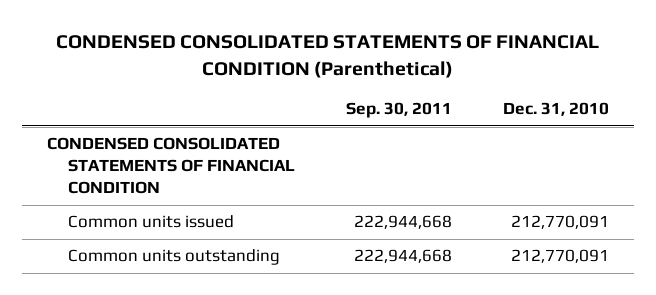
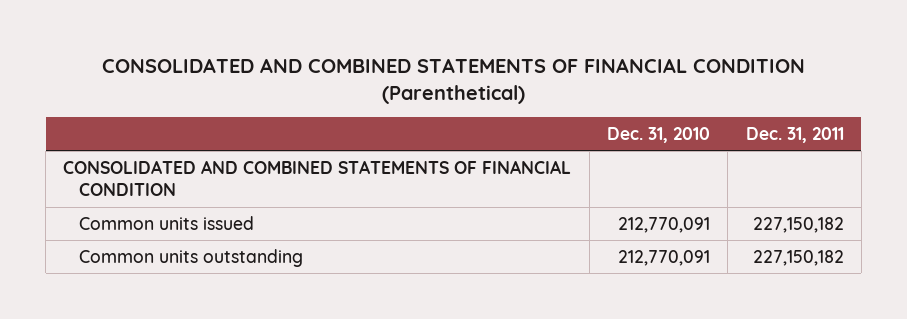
- CONDENSED CONSOLIDATED STATEMENTS OF FINANCIAL CONDITION (Parenthetical)
+ CONSOLIDATED AND COMBINED STATEMENTS OF FINANCIAL CONDITION (Parenthetical)
- | Sep. 30, 2011 | Dec. 31, 2010
+ | Dec. 31, 2010 | Dec. 31, 2011
- CONDENSED CONSOLIDATED STATEMENTS OF FINANCIAL CONDITION
+ CONSOLIDATED AND COMBINED STATEMENTS OF FINANCIAL CONDITION

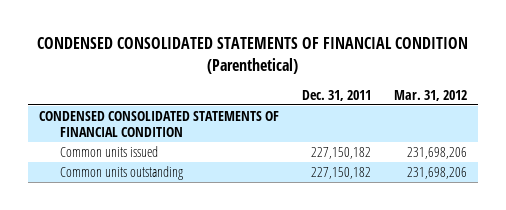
- CONSOLIDATED AND COMBINED STATEMENTS OF FINANCIAL CONDITION (Parenthetical)
+ CONDENSED CONSOLIDATED STATEMENTS OF FINANCIAL CONDITION (Parenthetical)
- | Dec. 31, 2010 | Dec. 31, 2011
+ | Dec. 31, 2011 | Mar. 31, 2012
- CONSOLIDATED AND COMBINED STATEMENTS OF FINANCIAL CONDITION
+ CONDENSED CONSOLIDATED STATEMENTS OF FINANCIAL CONDITION

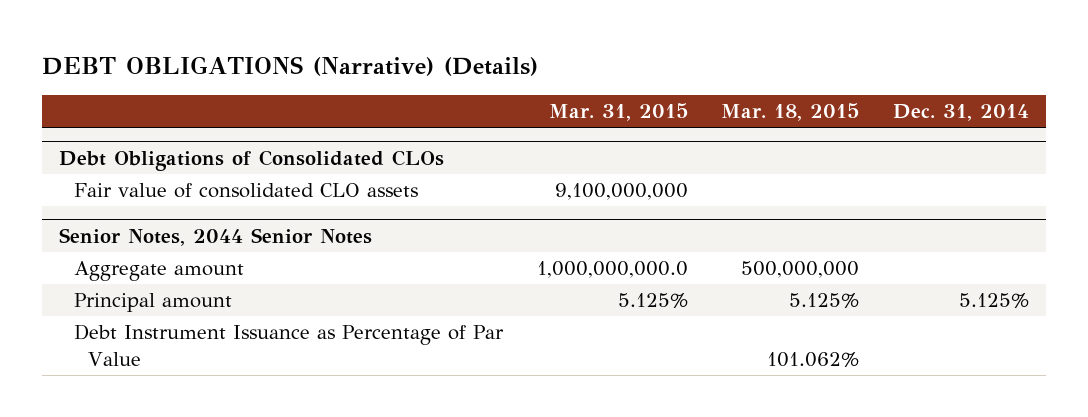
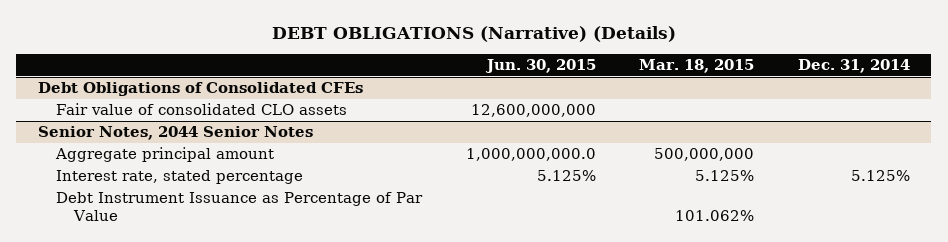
- | Mar. 31, 2015 | Mar. 18, 2015 | Dec. 31, 2014
+ | Jun. 30, 2015 | Mar. 18, 2015 | Dec. 31, 2014
- Debt Obligations of Consolidated CLOs
+ Debt Obligations of Consolidated CFEs
@ Senior Notes, 2044 Senior Notes
- Aggregate amount | 1,000,000,000.0 | 500,000,000 |
- Principal amount | 5.125% | 5.125% | 5.125%
+ Aggregate principal amount | 1,000,000,000.0 | 500,000,000 |
+ Interest rate, stated percentage | 5.125% | 5.125% | 5.125%

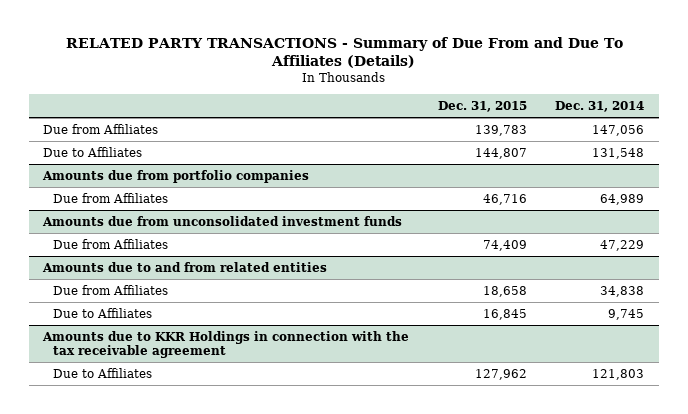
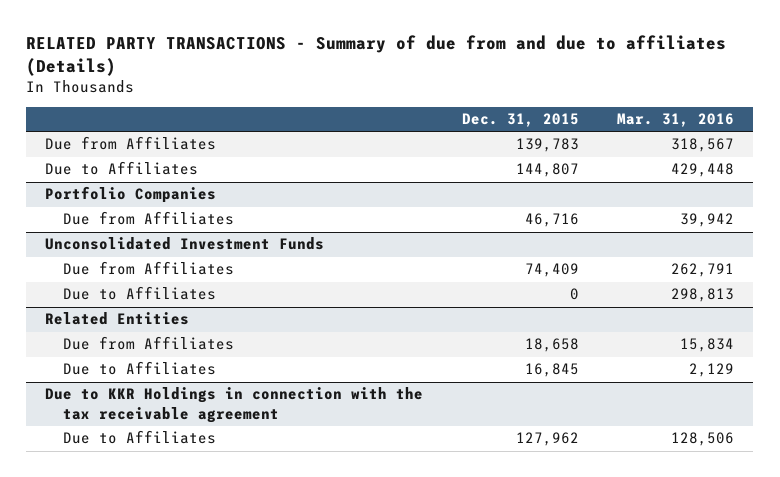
- RELATED PARTY TRANSACTIONS - Summary of Due From and Due To Affiliates (Details)
+ RELATED PARTY TRANSACTIONS - Summary of due from and due to affiliates (Details)
- | Dec. 31, 2015 | Dec. 31, 2014
+ | Dec. 31, 2015 | Mar. 31, 2016
- Amounts due from portfolio companies
+ Portfolio Companies
- Amounts due from unconsolidated investment funds
+ Unconsolidated Investment Funds
- Amounts due to and from related entities
+ Due to Affiliates | 0 | 298,813
+ Related Entities
- Amounts due to KKR Holdings in connection with the tax receivable agreement
+ Due to KKR Holdings in connection with the tax receivable agreement

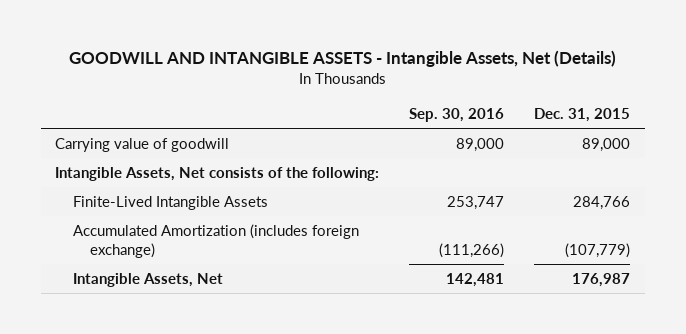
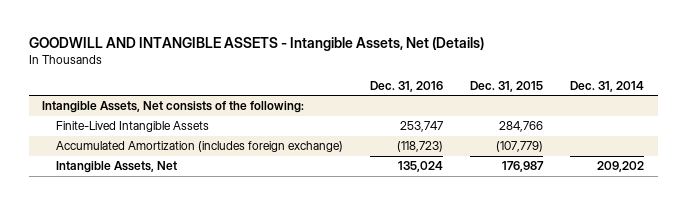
- | Sep. 30, 2016 | Dec. 31, 2015
+ | Dec. 31, 2016 | Dec. 31, 2015 | Dec. 31, 2014
- Carrying value of goodwill | 89,000 | 89,000

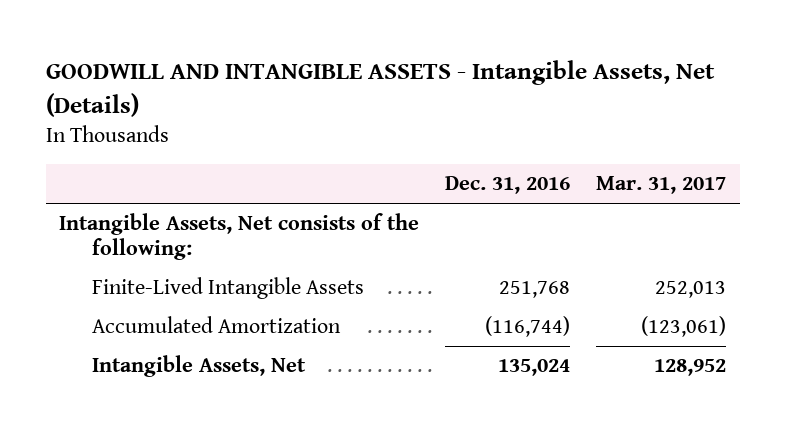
- | Dec. 31, 2016 | Dec. 31, 2015 | Dec. 31, 2014
+ | Dec. 31, 2016 | Mar. 31, 2017
- Finite-Lived Intangible Assets | 253,747 | 284,766 |
- Accumulated Amortization (includes foreign exchange) | (118,723) | (107,779) |
+ Finite-Lived Intangible Assets | 251,768 | 252,013
+ Accumulated Amortization | (116,744) | (123,061)

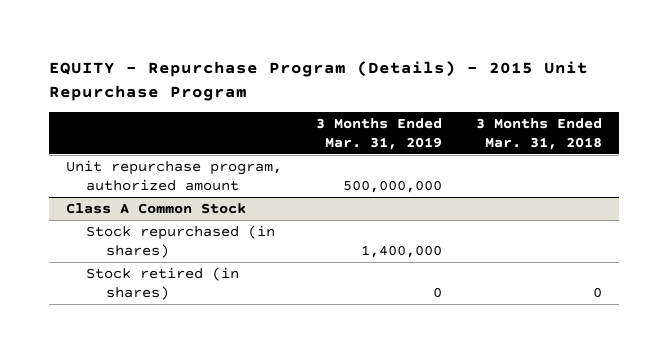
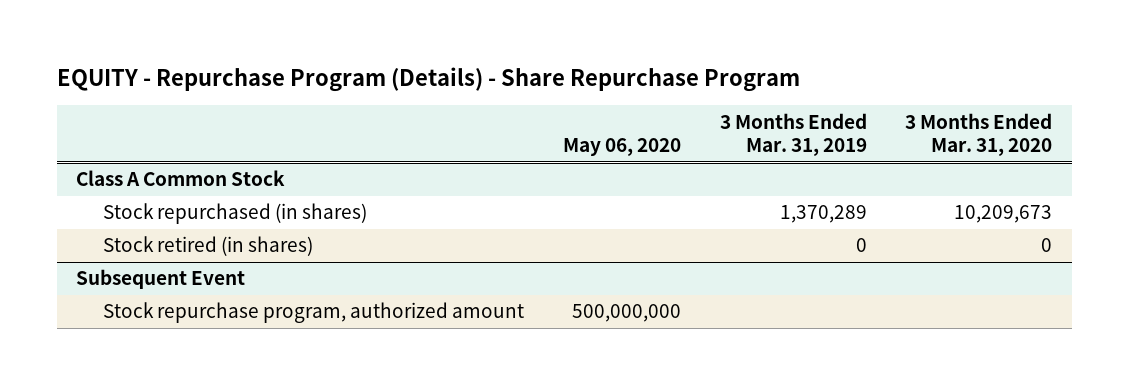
- EQUITY - Repurchase Program (Details) - 2015 Unit Repurchase Program
+ EQUITY - Repurchase Program (Details) - Share Repurchase Program
- | 3 Months Ended Mar. 31, 2019 | 3 Months Ended Mar. 31, 2018
+ | May 06, 2020 | 3 Months Ended Mar. 31, 2019 | 3 Months Ended Mar. 31, 2020
- Unit repurchase program, authorized amount | 500,000,000 |
@ Class A Common Stock
- Stock repurchased (in shares) | 1,400,000 |
+ Stock repurchased (in shares) | | 1,370,289 | 10,209,673
+ Subsequent Event
+ Stock repurchase program, authorized amount | 500,000,000 | |

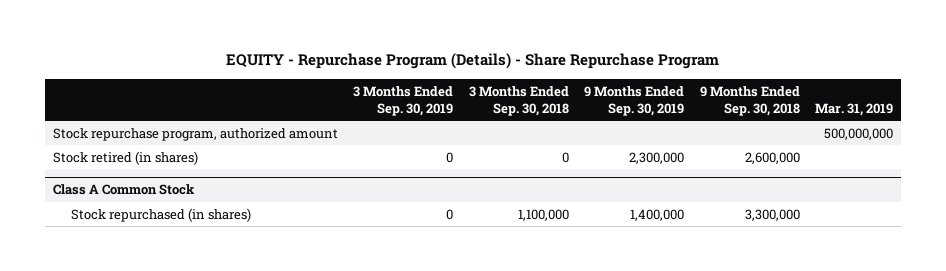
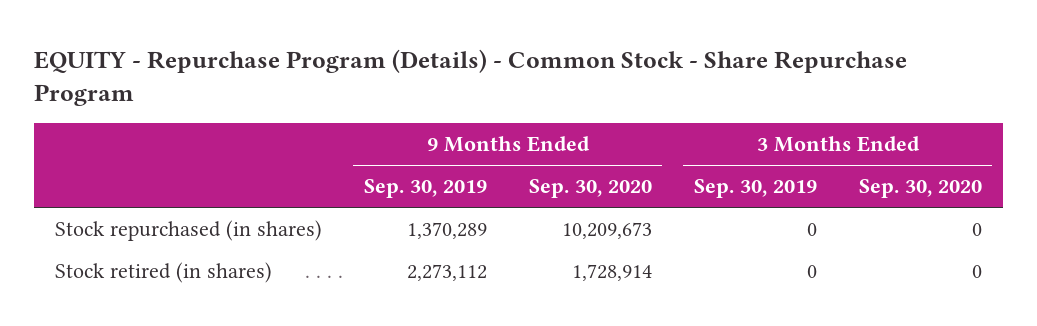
- EQUITY - Repurchase Program (Details) - Share Repurchase Program
+ EQUITY - Repurchase Program (Details) - Common Stock - Share Repurchase Program
- | 3 Months Ended Sep. 30, 2019 | 3 Months Ended Sep. 30, 2018 | 9 Months Ended Sep. 30, 2019 | 9 Months Ended Sep. 30, 2018 | Mar. 31, 2019
+ | 9 Months Ended Sep. 30, 2019 | 9 Months Ended Sep. 30, 2020 | 3 Months Ended Sep. 30, 2019 | 3 Months Ended Sep. 30, 2020
- Stock repurchase program, authorized amount | | | | | 500,000,000
- Stock retired (in shares) | 0 | 0 | 2,300,000 | 2,600,000 |
- Class A Common Stock
- Stock repurchased (in shares) | 0 | 1,100,000 | 1,400,000 | 3,300,000 |
+ Stock repurchased (in shares) | 1,370,289 | 10,209,673 | 0 | 0
+ Stock retired (in shares) | 2,273,112 | 1,728,914 | 0 | 0

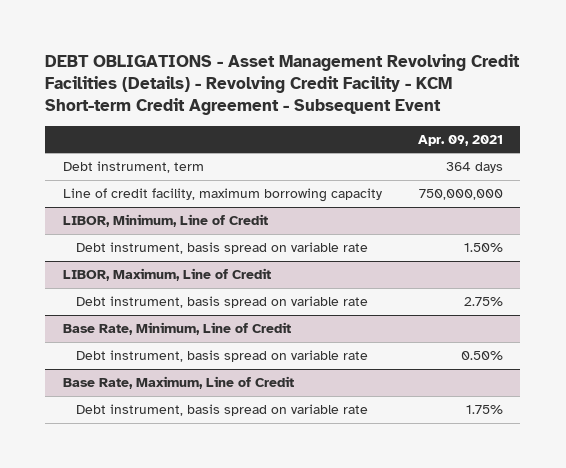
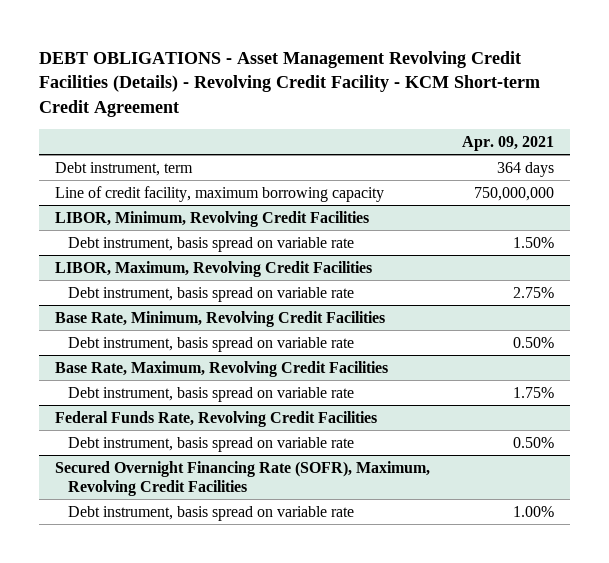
- DEBT OBLIGATIONS - Asset Management Revolving Credit Facilities (Details) - Revolving Credit Facility - KCM Short-term Credit Agreement - Subsequent Event
+ DEBT OBLIGATIONS - Asset Management Revolving Credit Facilities (Details) - Revolving Credit Facility - KCM Short-term Credit Agreement
- LIBOR, Minimum, Line of Credit
+ LIBOR, Minimum, Revolving Credit Facilities
- LIBOR, Maximum, Line of Credit
+ LIBOR, Maximum, Revolving Credit Facilities
- Base Rate, Minimum, Line of Credit
+ Base Rate, Minimum, Revolving Credit Facilities
- Base Rate, Maximum, Line of Credit
+ Base Rate, Maximum, Revolving Credit Facilities
+ Federal Funds Rate, Revolving Credit Facilities
+ Debt instrument, basis spread on variable rate | 0.50%
+ Secured Overnight Financing Rate (SOFR), Maximum, Revolving Credit Facilities
+ Debt instrument, basis spread on variable rate | 1.00%

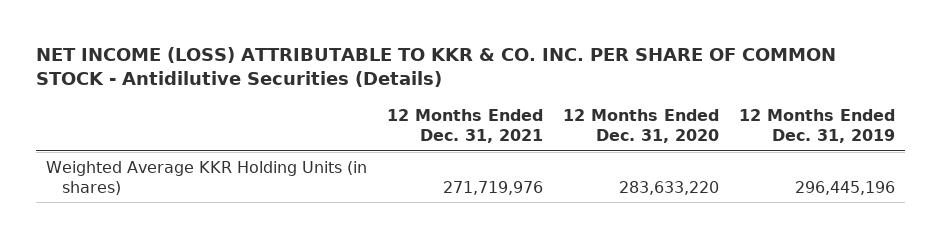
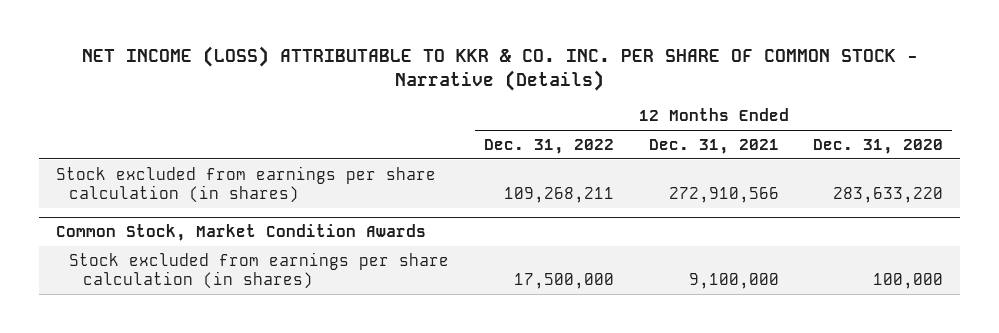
- NET INCOME (LOSS) ATTRIBUTABLE TO KKR & CO. INC. PER SHARE OF COMMON STOCK - Antidilutive Securities (Details)
+ NET INCOME (LOSS) ATTRIBUTABLE TO KKR & CO. INC. PER SHARE OF COMMON STOCK - Narrative (Details)
- | 12 Months Ended Dec. 31, 2021 | 12 Months Ended Dec. 31, 2020 | 12 Months Ended Dec. 31, 2019
+ | 12 Months Ended Dec. 31, 2022 | 12 Months Ended Dec. 31, 2021 | 12 Months Ended Dec. 31, 2020
- Weighted Average KKR Holding Units (in shares) | 271,719,976 | 283,633,220 | 296,445,196
+ Stock excluded from earnings per share calculation (in shares) | 109,268,211 | 272,910,566 | 283,633,220
+ Common Stock, Market Condition Awards
+ Stock excluded from earnings per share calculation (in shares) | 17,500,000 | 9,100,000 | 100,000

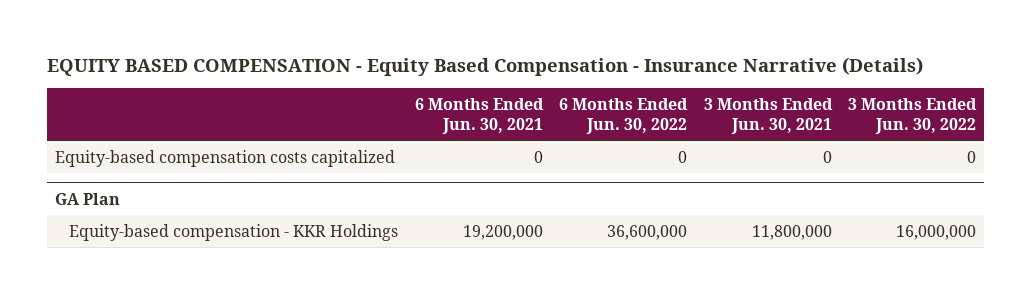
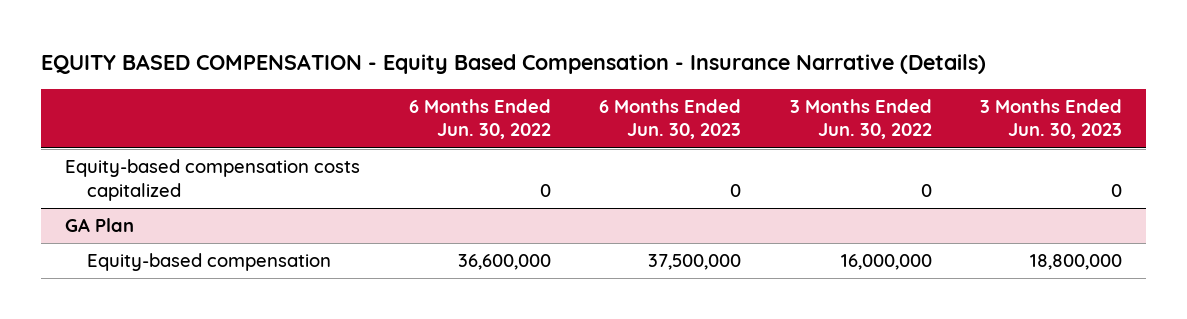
- | 6 Months Ended Jun. 30, 2021 | 6 Months Ended Jun. 30, 2022 | 3 Months Ended Jun. 30, 2021 | 3 Months Ended Jun. 30, 2022
+ | 6 Months Ended Jun. 30, 2022 | 6 Months Ended Jun. 30, 2023 | 3 Months Ended Jun. 30, 2022 | 3 Months Ended Jun. 30, 2023
@ GA Plan
- Equity-based compensation - KKR Holdings | 19,200,000 | 36,600,000 | 11,800,000 | 16,000,000
+ Equity-based compensation | 36,600,000 | 37,500,000 | 16,000,000 | 18,800,000

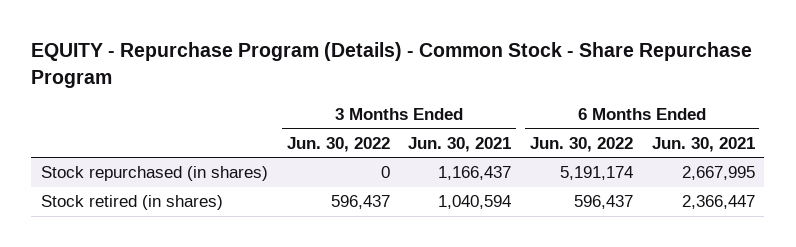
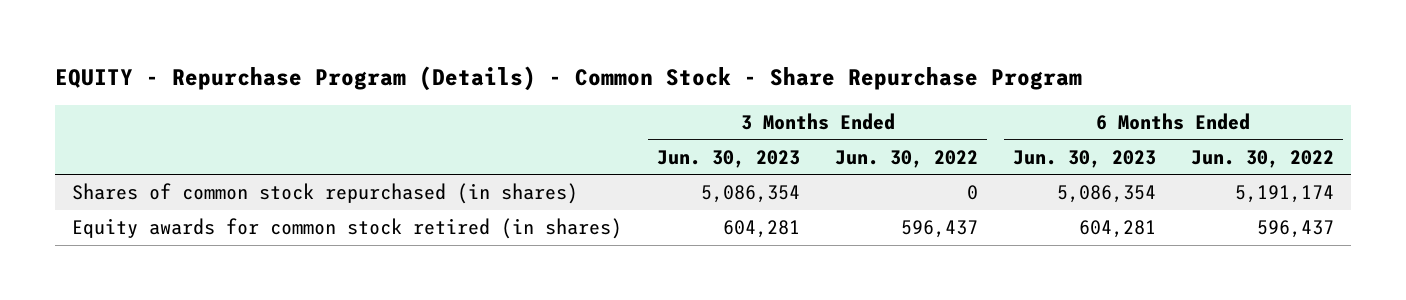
- | 3 Months Ended Jun. 30, 2022 | 3 Months Ended Jun. 30, 2021 | 6 Months Ended Jun. 30, 2022 | 6 Months Ended Jun. 30, 2021
+ | 3 Months Ended Jun. 30, 2023 | 3 Months Ended Jun. 30, 2022 | 6 Months Ended Jun. 30, 2023 | 6 Months Ended Jun. 30, 2022
- Stock repurchased (in shares) | 0 | 1,166,437 | 5,191,174 | 2,667,995
- Stock retired (in shares) | 596,437 | 1,040,594 | 596,437 | 2,366,447
+ Shares of common stock repurchased (in shares) | 5,086,354 | 0 | 5,086,354 | 5,191,174
+ Equity awards for common stock retired (in shares) | 604,281 | 596,437 | 604,281 | 596,437

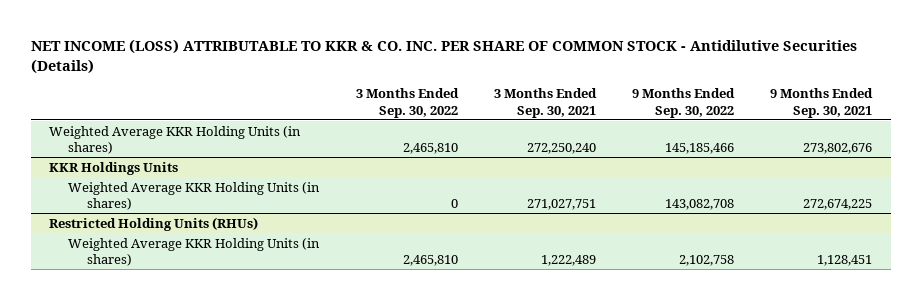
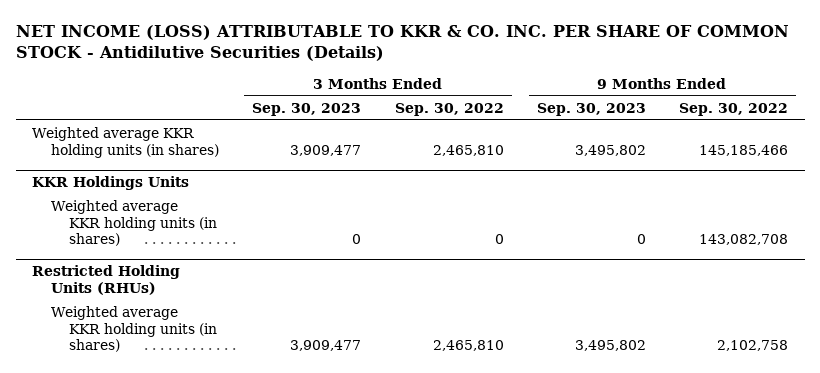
- | 3 Months Ended Sep. 30, 2022 | 3 Months Ended Sep. 30, 2021 | 9 Months Ended Sep. 30, 2022 | 9 Months Ended Sep. 30, 2021
+ | 3 Months Ended Sep. 30, 2023 | 3 Months Ended Sep. 30, 2022 | 9 Months Ended Sep. 30, 2023 | 9 Months Ended Sep. 30, 2022
- Weighted Average KKR Holding Units (in shares) | 2,465,810 | 272,250,240 | 145,185,466 | 273,802,676
+ Weighted average KKR holding units (in shares) | 3,909,477 | 2,465,810 | 3,495,802 | 145,185,466
@ KKR Holdings Units
- Weighted Average KKR Holding Units (in shares) | 0 | 271,027,751 | 143,082,708 | 272,674,225
+ Weighted average KKR holding units (in shares) | 0 | 0 | 0 | 143,082,708
@ Restricted Holding Units (RHUs)
- Weighted Average KKR Holding Units (in shares) | 2,465,810 | 1,222,489 | 2,102,758 | 1,128,451
+ Weighted average KKR holding units (in shares) | 3,909,477 | 2,465,810 | 3,495,802 | 2,102,758

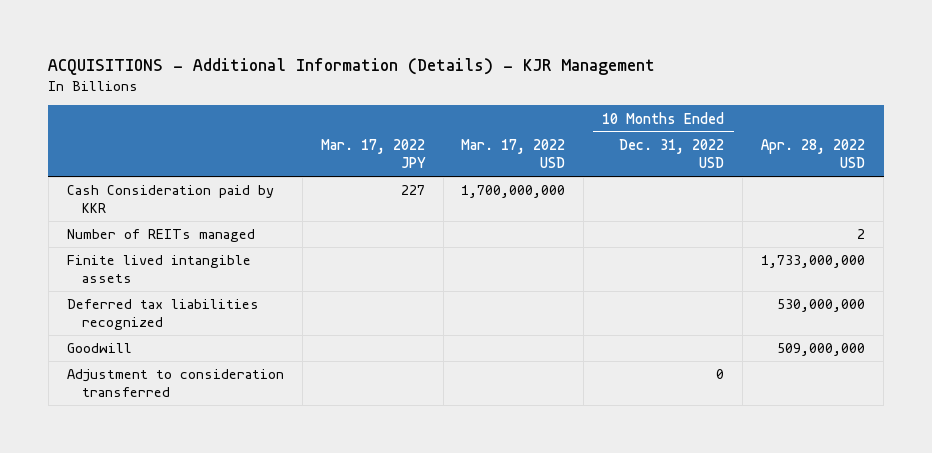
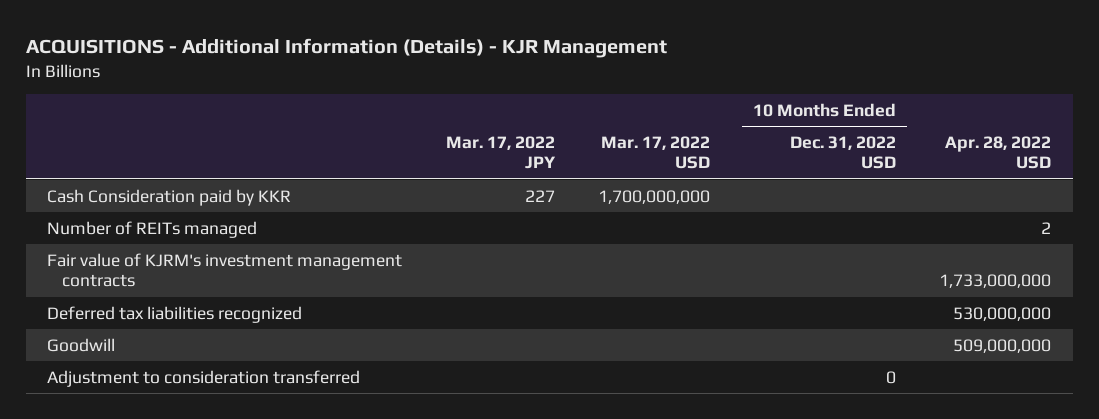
- Finite lived intangible assets | | | | 1,733,000,000
+ Fair value of KJRM's investment management contracts | | | | 1,733,000,000

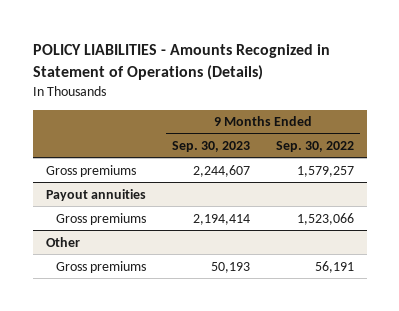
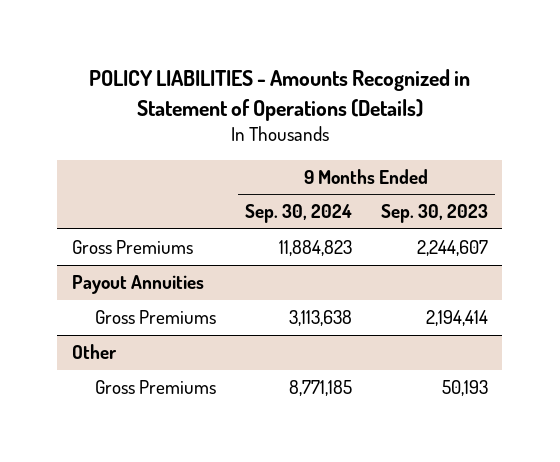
- | 9 Months Ended Sep. 30, 2023 | 9 Months Ended Sep. 30, 2022
+ | 9 Months Ended Sep. 30, 2024 | 9 Months Ended Sep. 30, 2023
- Gross premiums | 2,244,607 | 1,579,257
- Payout annuities
- Gross premiums | 2,194,414 | 1,523,066
+ Gross Premiums | 11,884,823 | 2,244,607
+ Payout Annuities
+ Gross Premiums | 3,113,638 | 2,194,414
@ Other
- Gross premiums | 50,193 | 56,191
+ Gross Premiums | 8,771,185 | 50,193

